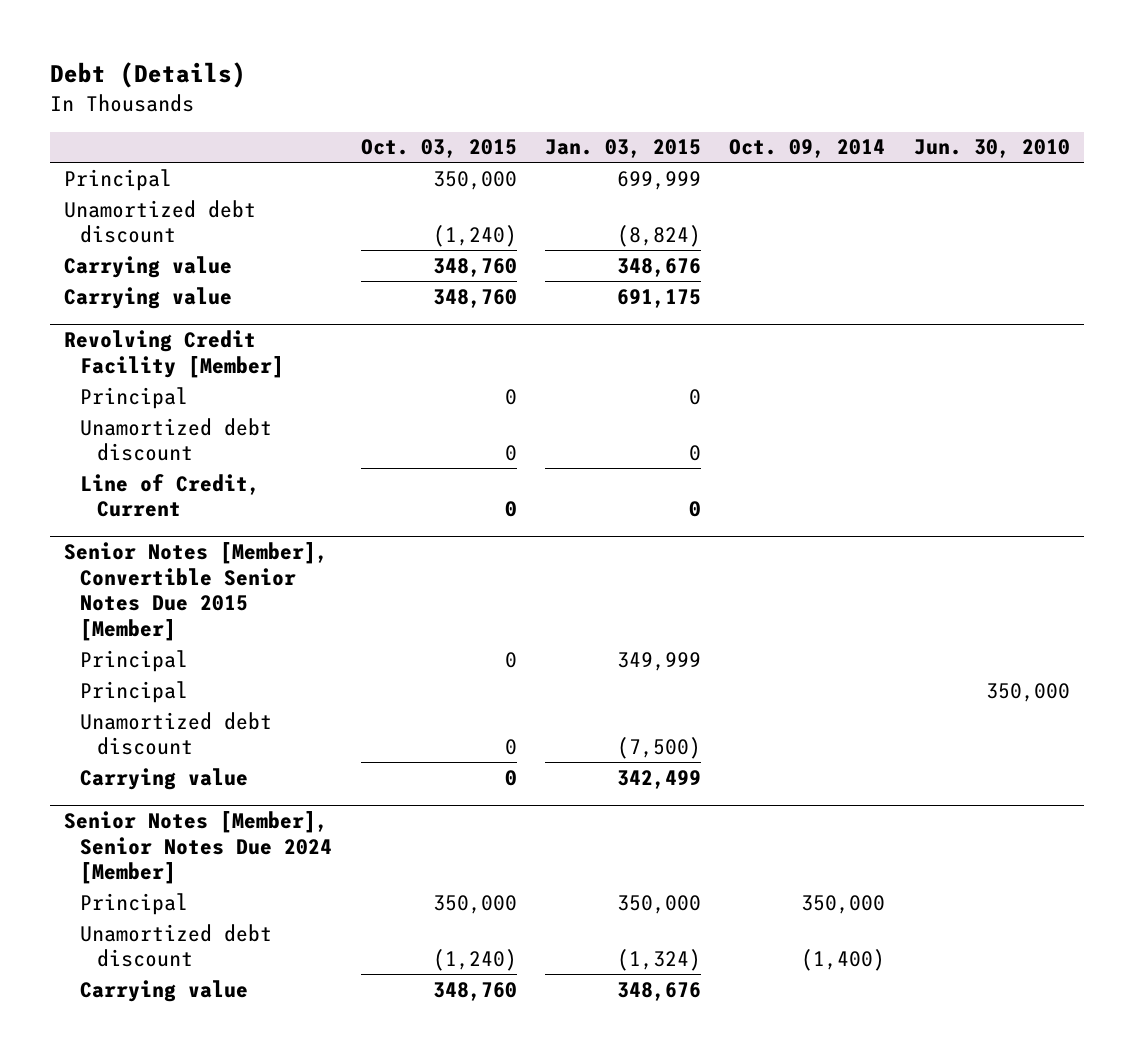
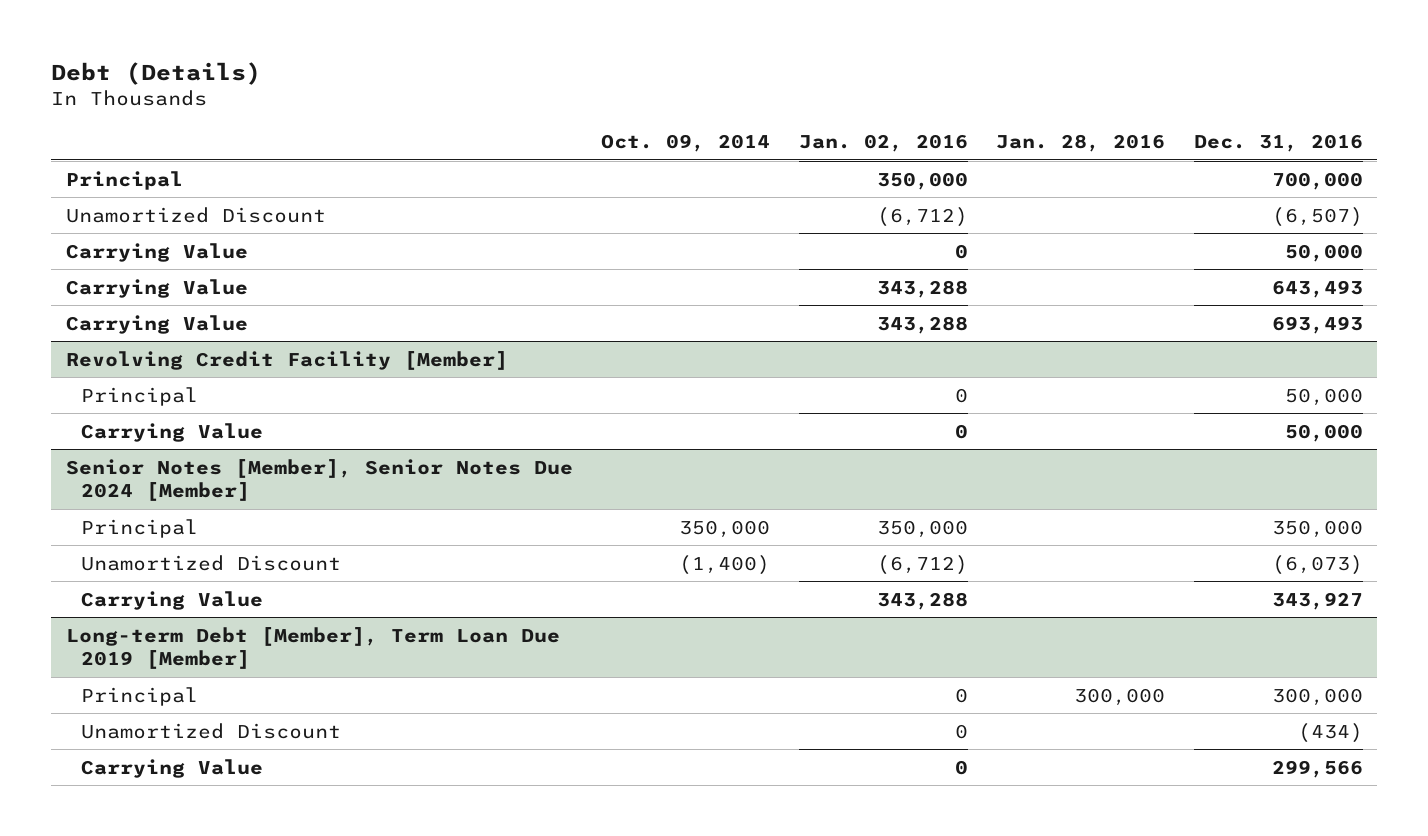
- | Oct. 03, 2015 | Jan. 03, 2015 | Oct. 09, 2014 | Jun. 30, 2010
+ | Oct. 09, 2014 | Jan. 02, 2016 | Jan. 28, 2016 | Dec. 31, 2016
- Unamortized debt discount | (1,240) | (8,824) | |
- Carrying value | 348,760 | 348,676 | |
- Carrying value | 348,760 | 691,175 | |
+ Unamortized Discount | | (6,712) | | (6,507)
+ Carrying Value | | 0 | | 50,000
+ Carrying Value | | 343,288 | | 643,493
+ Carrying Value | | 343,288 | | 693,493
@ Revolving Credit Facility [Member]
- Unamortized debt discount | 0 | 0 | |
- Line of Credit, Current | 0 | 0 | |
- Senior Notes [Member], Convertible Senior Notes Due 2015 [Member]
- Principal | 0 | 349,999 | |
- Principal | | | | 350,000
- Unamortized debt discount | 0 | (7,500) | |
- Carrying value | 0 | 342,499 | |
@ Revolving Credit Facility [Member]
+ Carrying Value | | 0 | | 50,000
@ Senior Notes [Member], Senior Notes Due 2024 [Member]
- Unamortized debt discount | (1,240) | (1,324) | (1,400) |
- Carrying value | 348,760 | 348,676 | |
+ Unamortized Discount | (1,400) | (6,712) | | (6,073)
+ Carrying Value | | 343,288 | | 343,927
+ Long-term Debt [Member], Term Loan Due 2019 [Member]
+ Principal | | 0 | 300,000 | 300,000
+ Unamortized Discount | | 0 | | (434)
+ Carrying Value | | 0 | | 299,566

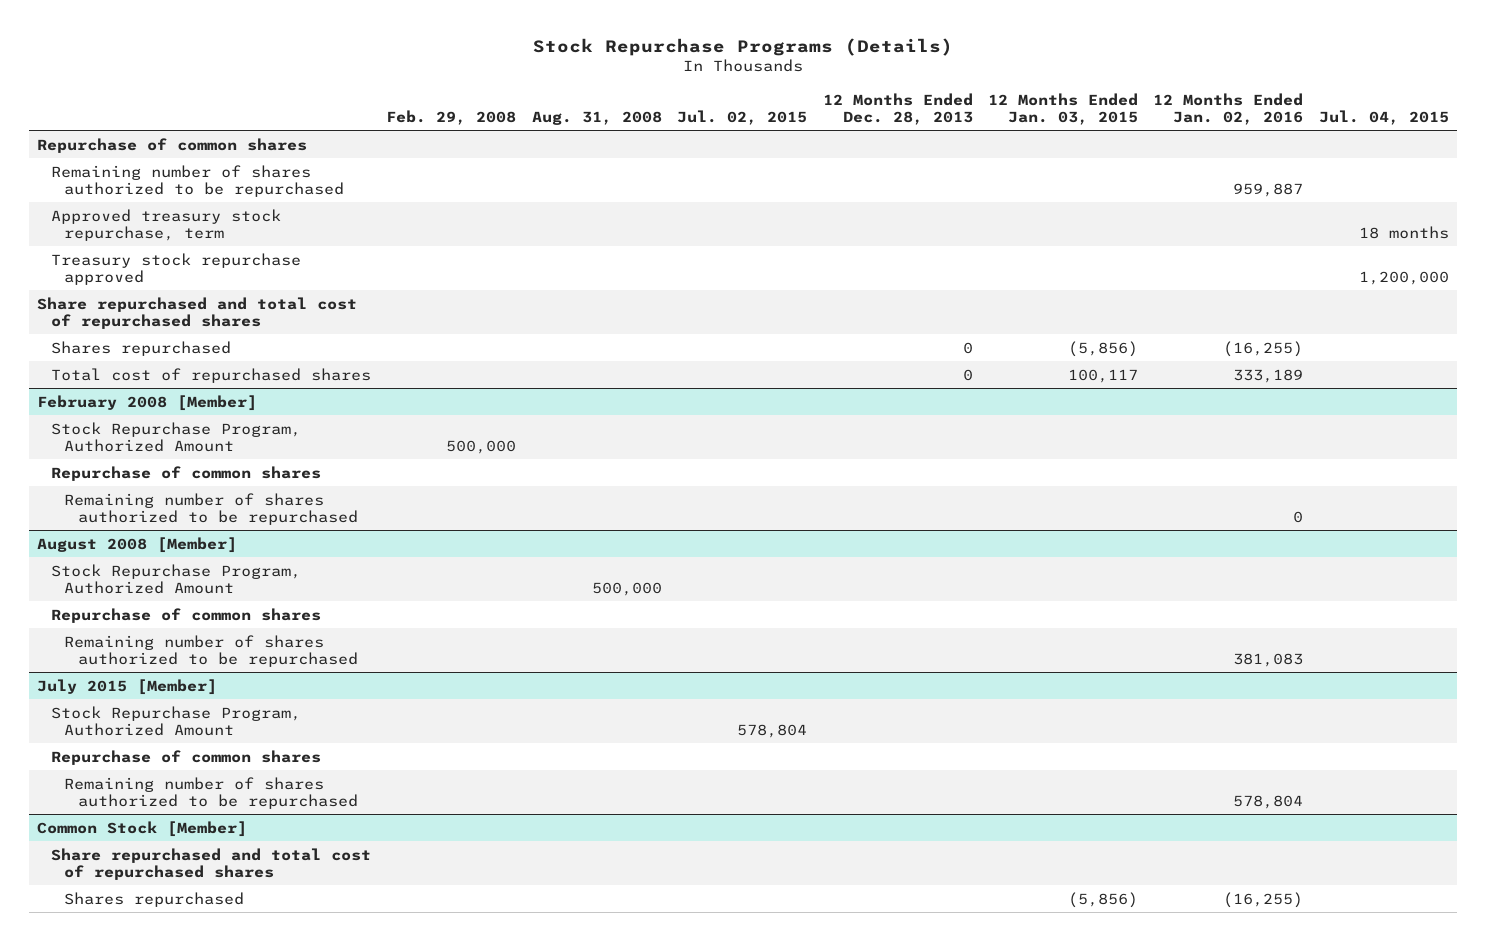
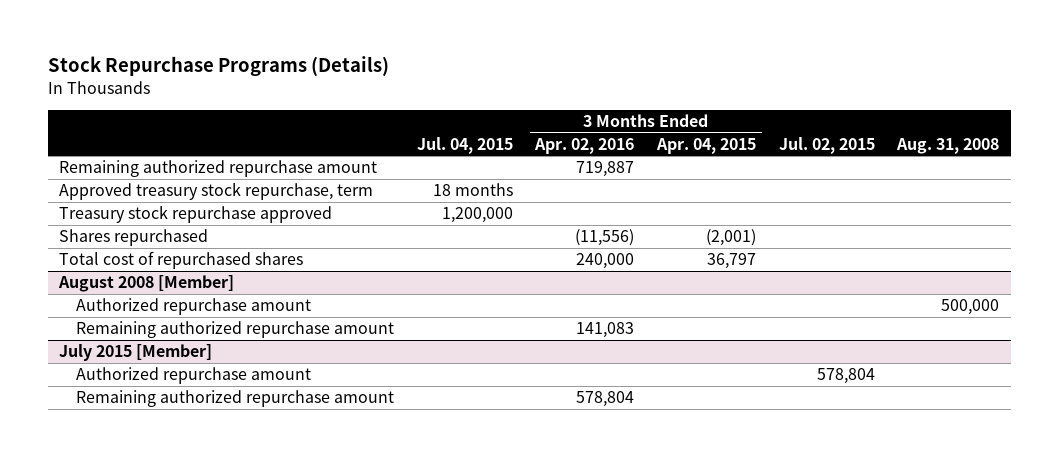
- | Feb. 29, 2008 | Aug. 31, 2008 | Jul. 02, 2015 | 12 Months Ended Dec. 28, 2013 | 12 Months Ended Jan. 03, 2015 | 12 Months Ended Jan. 02, 2016 | Jul. 04, 2015
+ | Jul. 04, 2015 | 3 Months Ended Apr. 02, 2016 | 3 Months Ended Apr. 04, 2015 | Jul. 02, 2015 | Aug. 31, 2008
- Repurchase of common shares
- Remaining number of shares authorized to be repurchased | | | | | | 959,887 |
+ Remaining authorized repurchase amount | | 719,887 | | |
- Share repurchased and total cost of repurchased shares
- February 2008 [Member]
- Stock Repurchase Program, Authorized Amount | 500,000 | | | | | |
- Repurchase of common shares
- Remaining number of shares authorized to be repurchased | | | | | | 0 |
@ August 2008 [Member]
- Stock Repurchase Program, Authorized Amount | | 500,000 | | | | |
- Repurchase of common shares
- Remaining number of shares authorized to be repurchased | | | | | | 381,083 |
+ Authorized repurchase amount | | | | | 500,000
+ Remaining authorized repurchase amount | | 141,083 | | |
@ July 2015 [Member]
- Stock Repurchase Program, Authorized Amount | | | 578,804 | | | |
- Repurchase of common shares
- Remaining number of shares authorized to be repurchased | | | | | | 578,804 |
- Common Stock [Member]
- Share repurchased and total cost of repurchased shares
- Shares repurchased | | | | | (5,856) | (16,255) |
@ July 2015 [Member]
+ Authorized repurchase amount | | | | 578,804 |
+ Remaining authorized repurchase amount | | 578,804 | | |

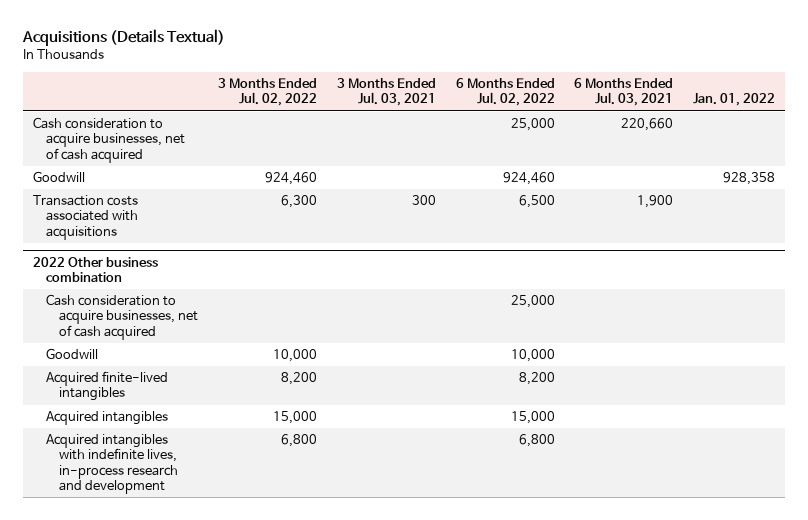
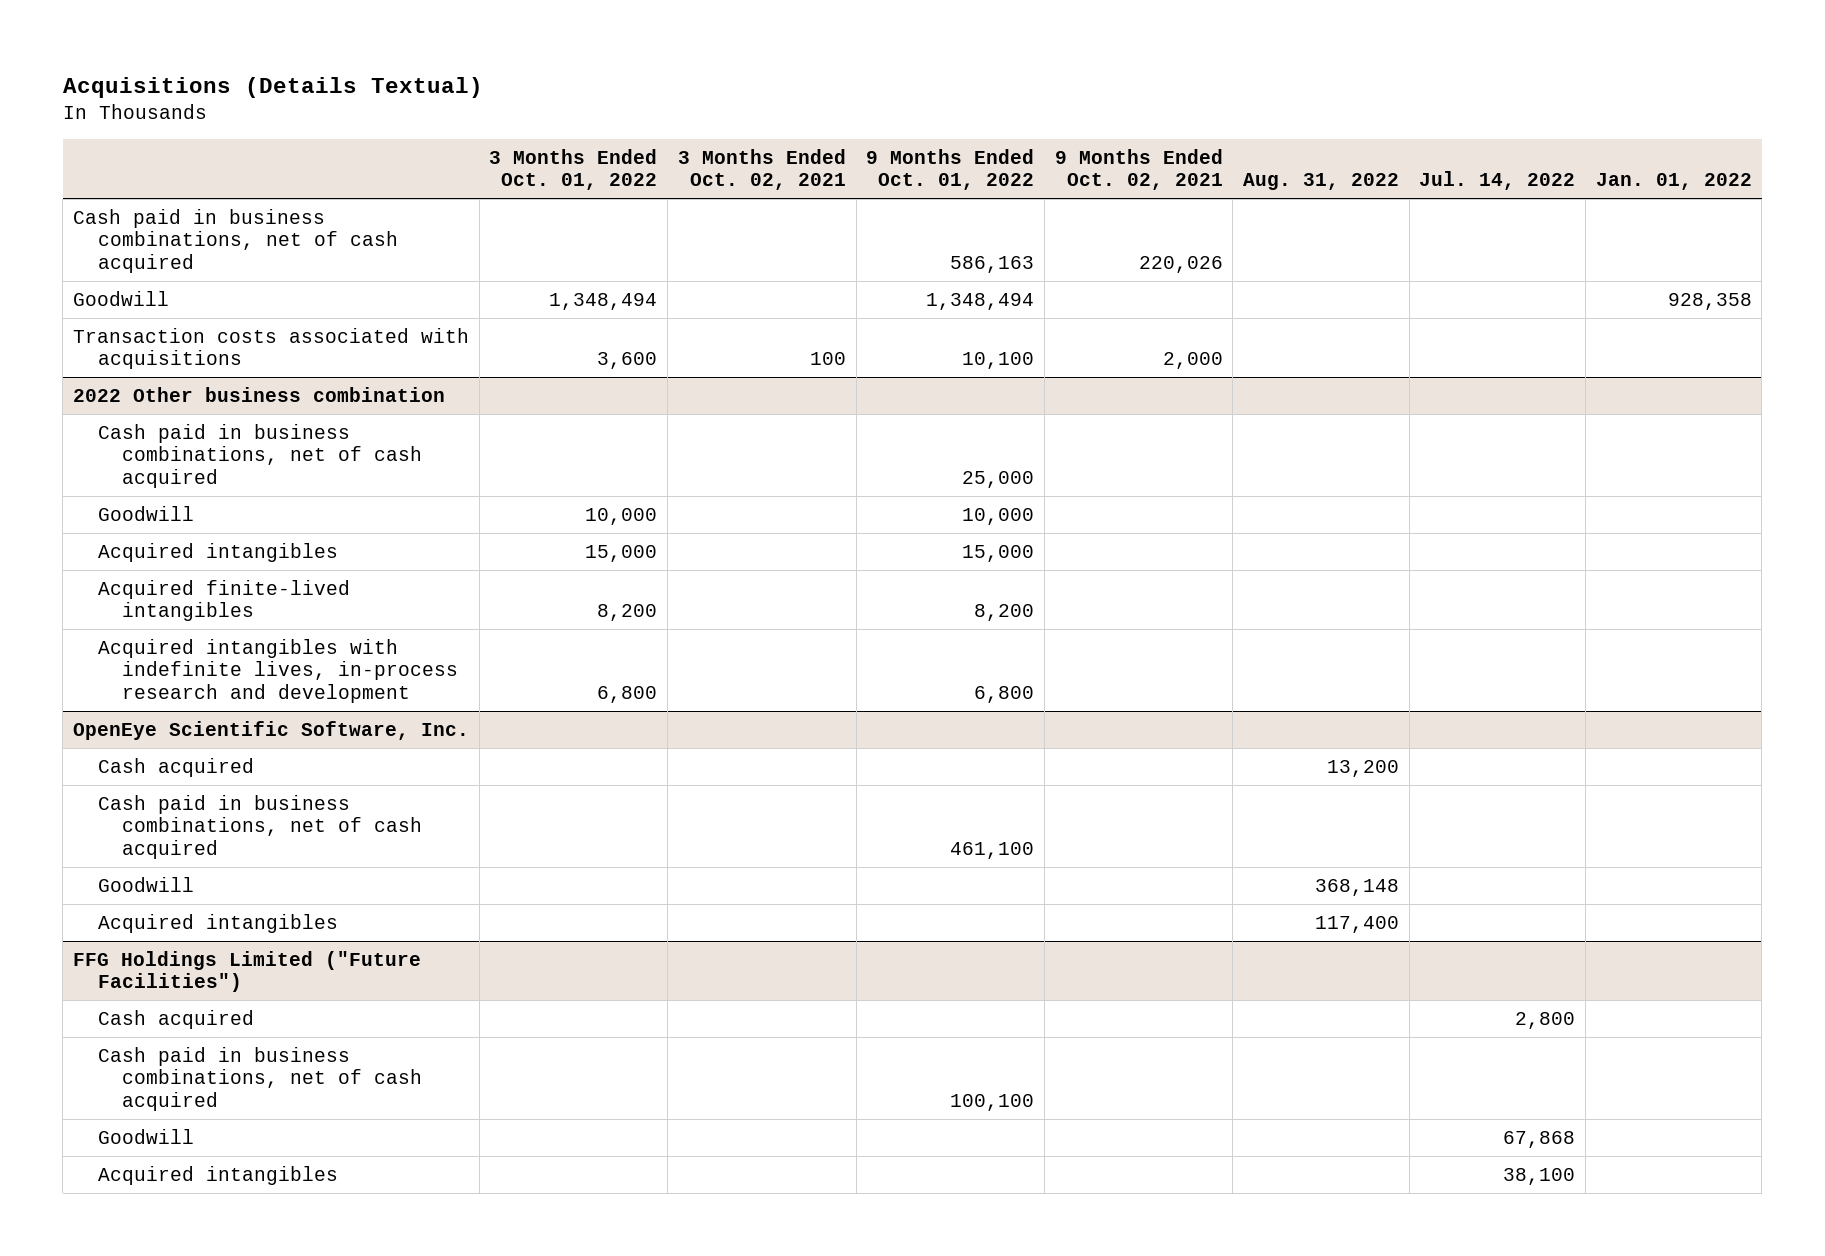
- | 3 Months Ended Jul. 02, 2022 | 3 Months Ended Jul. 03, 2021 | 6 Months Ended Jul. 02, 2022 | 6 Months Ended Jul. 03, 2021 | Jan. 01, 2022
+ | 3 Months Ended Oct. 01, 2022 | 3 Months Ended Oct. 02, 2021 | 9 Months Ended Oct. 01, 2022 | 9 Months Ended Oct. 02, 2021 | Aug. 31, 2022 | Jul. 14, 2022 | Jan. 01, 2022
- Cash consideration to acquire businesses, net of cash acquired | | | 25,000 | 220,660 |
+ Cash paid in business combinations, net of cash acquired | | | 586,163 | 220,026 | | |
@ 2022 Other business combination
- Cash consideration to acquire businesses, net of cash acquired | | | 25,000 | |
+ Cash paid in business combinations, net of cash acquired | | | 25,000 | | | |
moved down: Acquired finite-lived intangibles | 8,200 | | 8,200 | | | |
+ OpenEye Scientific Software, Inc.
+ Cash acquired | | | | | 13,200 | |
+ Cash paid in business combinations, net of cash acquired | | | 461,100 | | | |
+ Goodwill | | | | | 368,148 | |
+ Acquired intangibles | | | | | 117,400 | |
+ FFG Holdings Limited ("Future Facilities")
+ Cash acquired | | | | | | 2,800 |
+ Cash paid in business combinations, net of cash acquired | | | 100,100 | | | |
+ Goodwill | | | | | | 67,868 |
+ Acquired intangibles | | | | | | 38,100 |

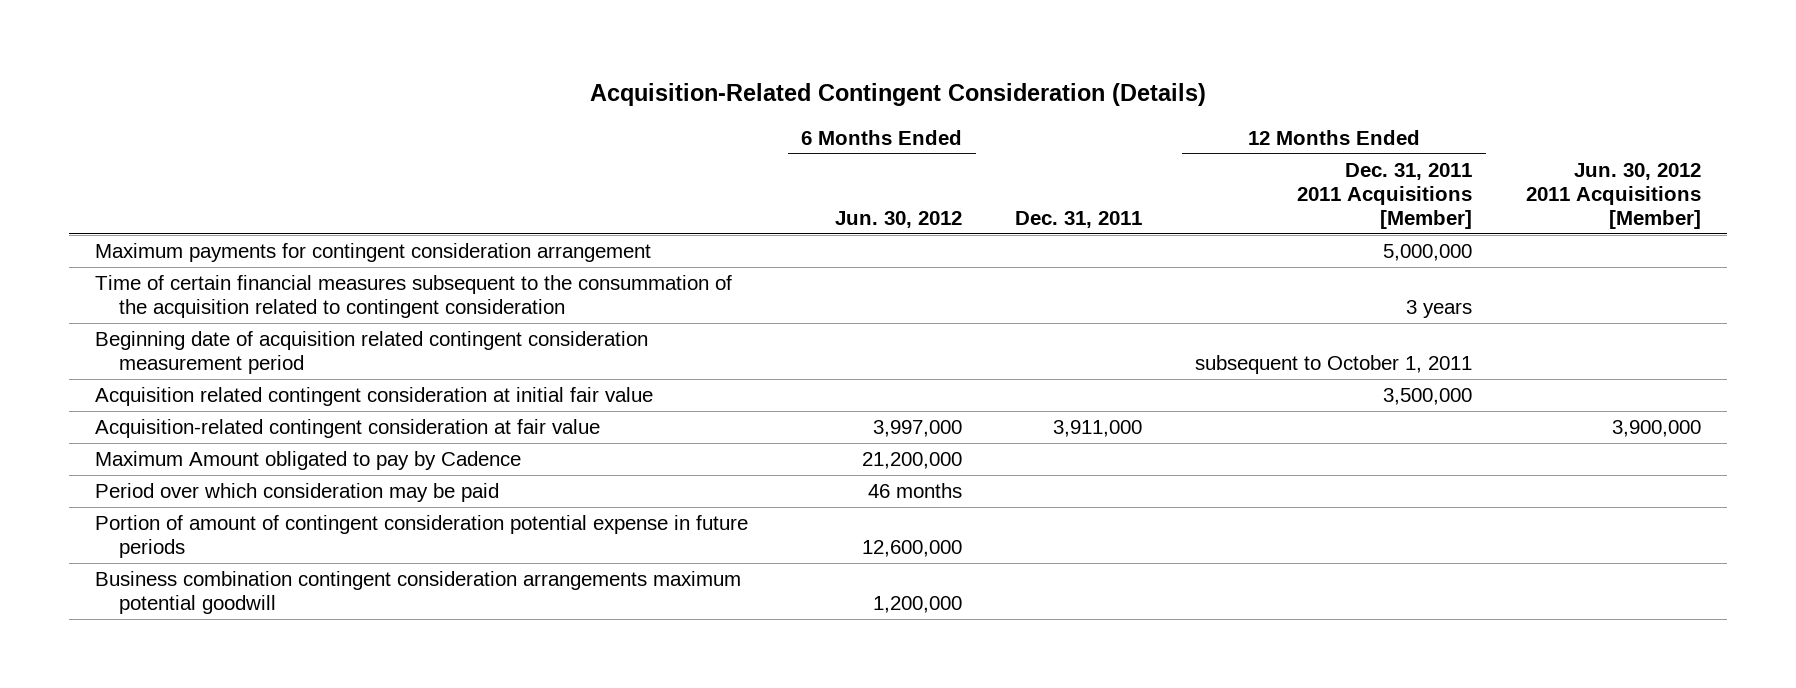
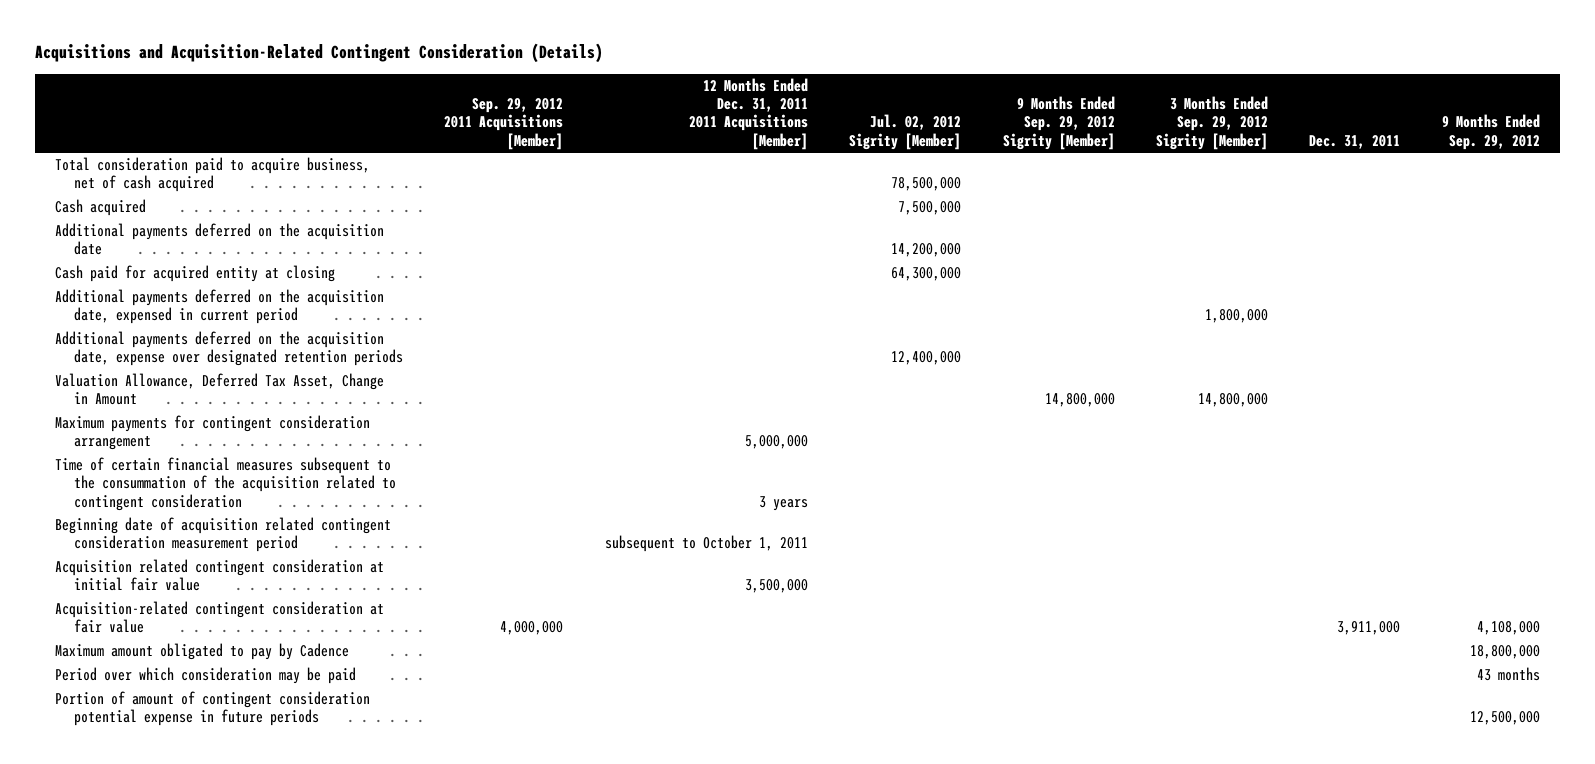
- Acquisition-Related Contingent Consideration (Details)
+ Acquisitions and Acquisition-Related Contingent Consideration (Details)
- | 6 Months Ended Jun. 30, 2012 | Dec. 31, 2011 | 12 Months Ended Dec. 31, 2011 2011 Acquisitions [Member] | Jun. 30, 2012 2011 Acquisitions [Member]
+ | Sep. 29, 2012 2011 Acquisitions [Member] | 12 Months Ended Dec. 31, 2011 2011 Acquisitions [Member] | Jul. 02, 2012 Sigrity [Member] | 9 Months Ended Sep. 29, 2012 Sigrity [Member] | 3 Months Ended Sep. 29, 2012 Sigrity [Member] | Dec. 31, 2011 | 9 Months Ended Sep. 29, 2012
+ Total consideration paid to acquire business, net of cash acquired | | | 78,500,000 | | | |
+ Cash acquired | | | 7,500,000 | | | |
+ Additional payments deferred on the acquisition date | | | 14,200,000 | | | |
+ Cash paid for acquired entity at closing | | | 64,300,000 | | | |
+ Additional payments deferred on the acquisition date, expensed in current period | | | | | 1,800,000 | |
+ Additional payments deferred on the acquisition date, expense over designated retention periods | | | 12,400,000 | | | |
+ Valuation Allowance, Deferred Tax Asset, Change in Amount | | | | 14,800,000 | 14,800,000 | |
- Maximum Amount obligated to pay by Cadence | 21,200,000 | | |
+ Maximum amount obligated to pay by Cadence | | | | | | | 18,800,000
- Business combination contingent consideration arrangements maximum potential goodwill | 1,200,000 | | |

